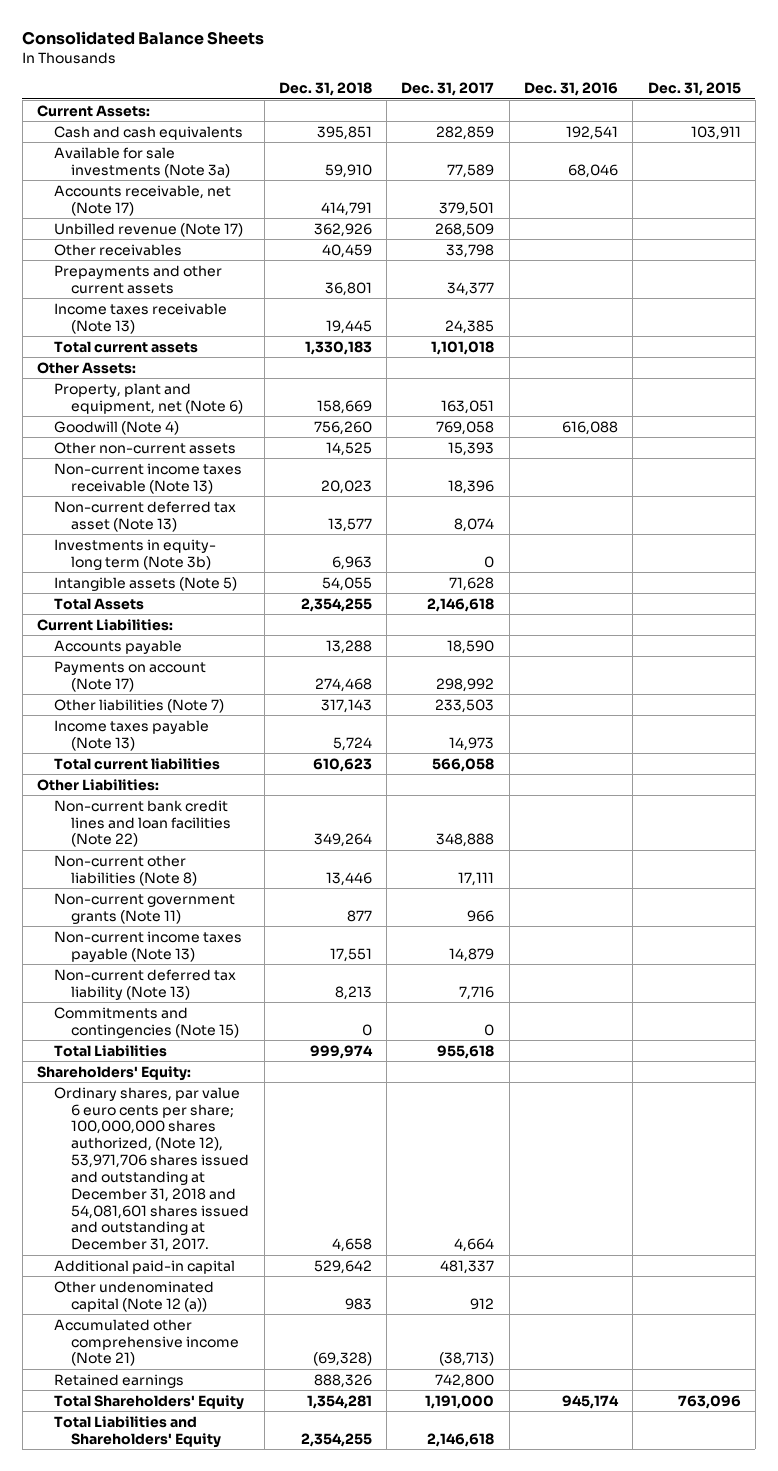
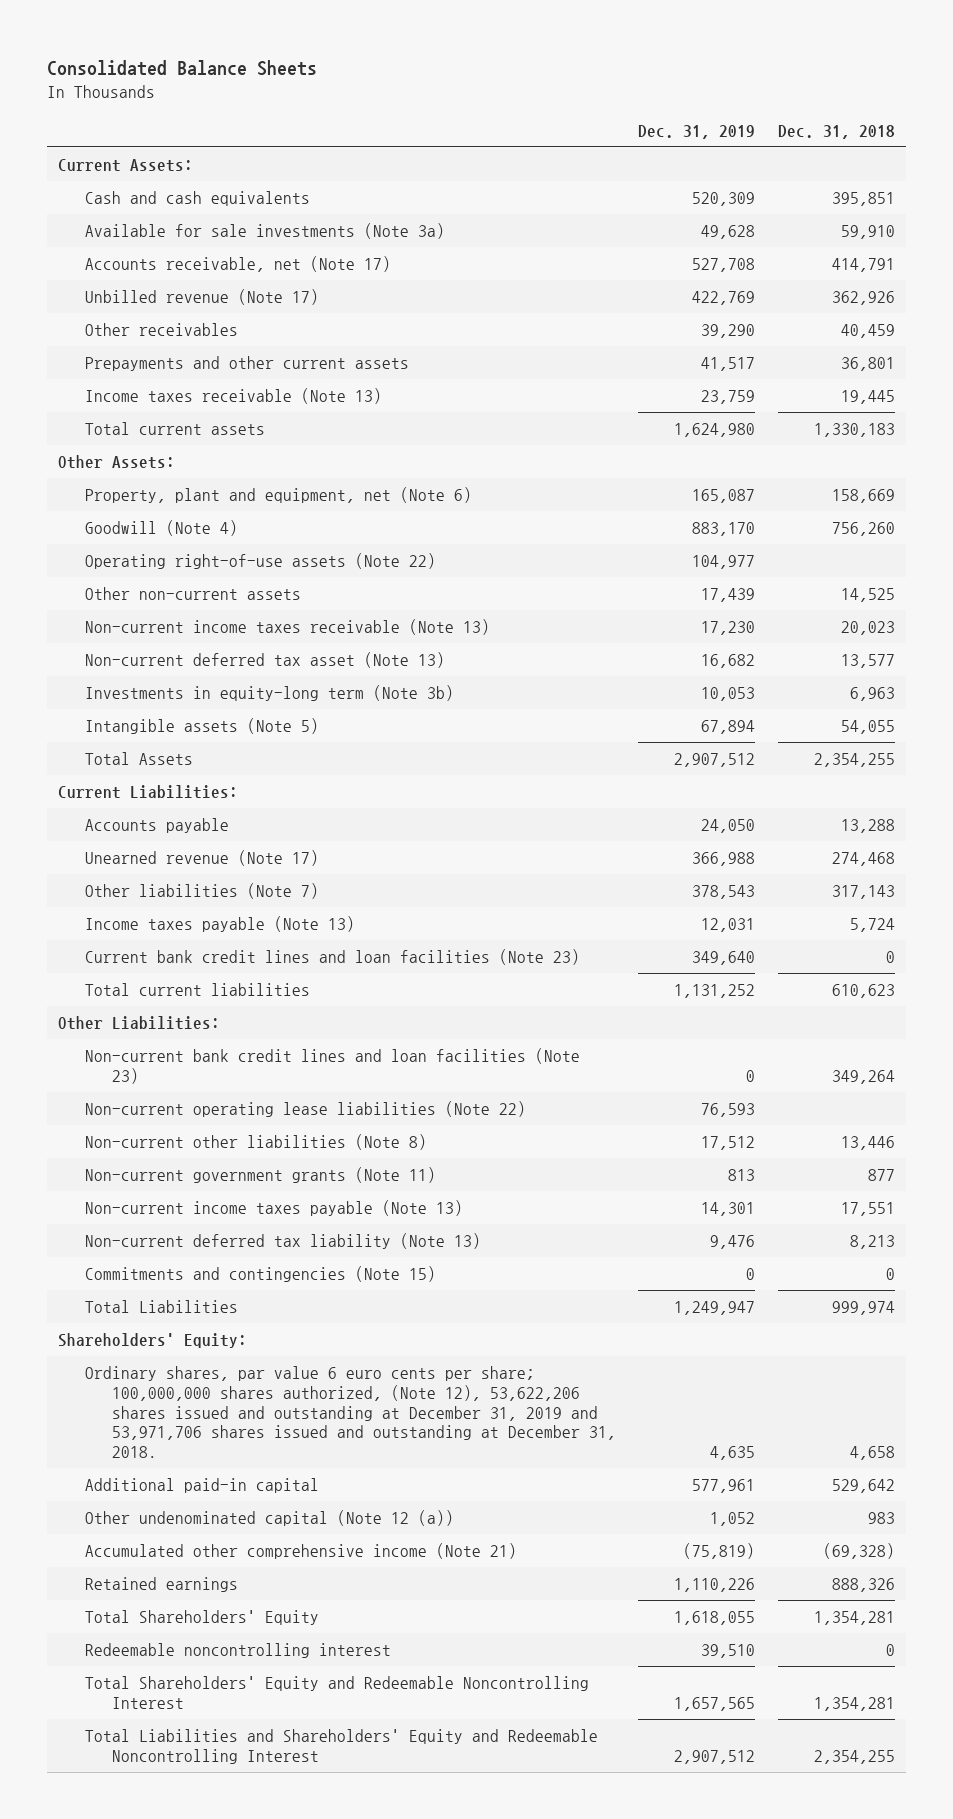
- | Dec. 31, 2018 | Dec. 31, 2017 | Dec. 31, 2016 | Dec. 31, 2015
+ | Dec. 31, 2019 | Dec. 31, 2018
+ Operating right-of-use assets (Note 22) | 104,977 |
- Investments in equity- long term (Note 3b) | 6,963 | 0 | |
+ Investments in equity-long term (Note 3b) | 10,053 | 6,963
- Payments on account (Note 17) | 274,468 | 298,992 | |
+ Unearned revenue (Note 17) | 366,988 | 274,468
+ Current bank credit lines and loan facilities (Note 23) | 349,640 | 0
- Non-current bank credit lines and loan facilities (Note 22) | 349,264 | 348,888 | |
+ Non-current bank credit lines and loan facilities (Note 23) | 0 | 349,264
+ Non-current operating lease liabilities (Note 22) | 76,593 |
- Ordinary shares, par value 6 euro cents per share; 100,000,000 shares authorized, (Note 12), 53,971,706 shares issued and outstanding at December 31, 2018 and 54,081,601 shares issued and outstanding at December 31, 2017. | 4,658 | 4,664 | |
+ Ordinary shares, par value 6 euro cents per share; 100,000,000 shares authorized, (Note 12), 53,622,206 shares issued and outstanding at December 31, 2019 and 53,971,706 shares issued and outstanding at December 31, 2018. | 4,635 | 4,658
- Total Liabilities and Shareholders' Equity | 2,354,255 | 2,146,618 | |
+ Redeemable noncontrolling interest | 39,510 | 0
+ Total Shareholders' Equity and Redeemable Noncontrolling Interest | 1,657,565 | 1,354,281
+ Total Liabilities and Shareholders' Equity and Redeemable Noncontrolling Interest | 2,907,512 | 2,354,255

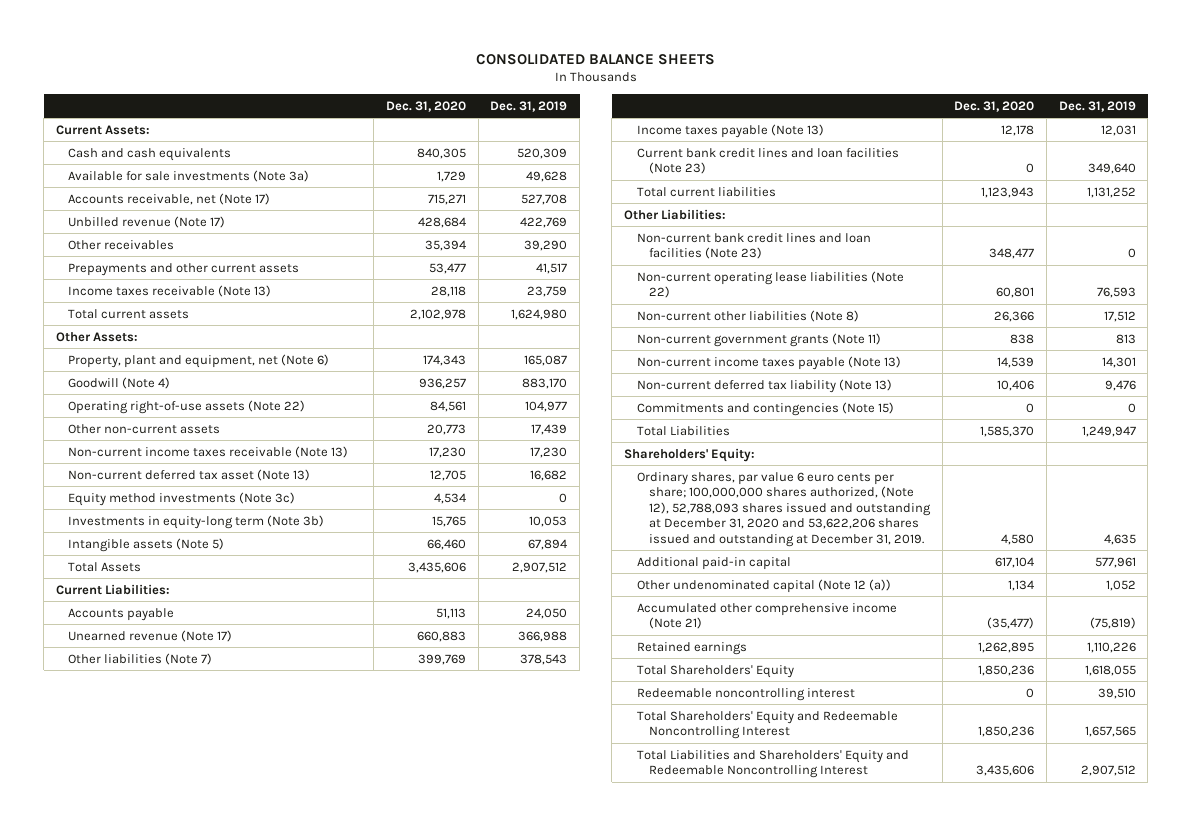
- Consolidated Balance Sheets
+ CONSOLIDATED BALANCE SHEETS
- | Dec. 31, 2019 | Dec. 31, 2018
+ | Dec. 31, 2020 | Dec. 31, 2019
+ Equity method investments (Note 3c) | 4,534 | 0
- Ordinary shares, par value 6 euro cents per share; 100,000,000 shares authorized, (Note 12), 53,622,206 shares issued and outstanding at December 31, 2019 and 53,971,706 shares issued and outstanding at December 31, 2018. | 4,635 | 4,658
+ Ordinary shares, par value 6 euro cents per share; 100,000,000 shares authorized, (Note 12), 52,788,093 shares issued and outstanding at December 31, 2020 and 53,622,206 shares issued and outstanding at December 31, 2019. | 4,580 | 4,635

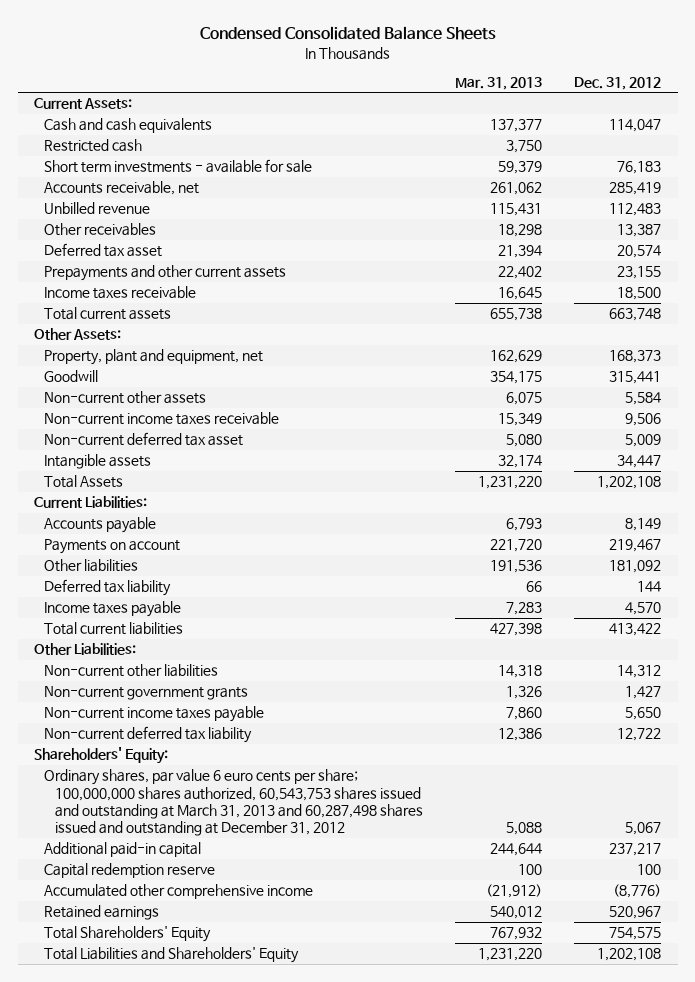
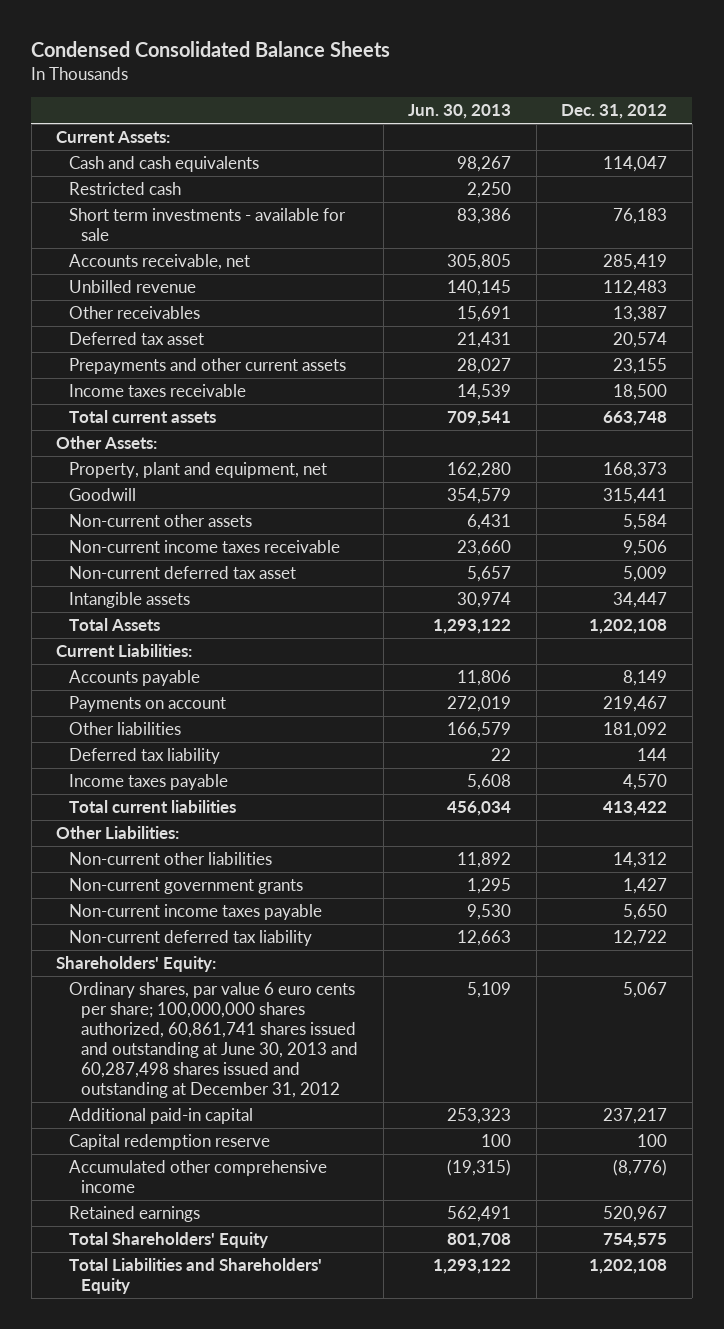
- | Mar. 31, 2013 | Dec. 31, 2012
+ | Jun. 30, 2013 | Dec. 31, 2012
- Ordinary shares, par value 6 euro cents per share; 100,000,000 shares authorized, 60,543,753 shares issued and outstanding at March 31, 2013 and 60,287,498 shares issued and outstanding at December 31, 2012 | 5,088 | 5,067
+ Ordinary shares, par value 6 euro cents per share; 100,000,000 shares authorized, 60,861,741 shares issued and outstanding at June 30, 2013 and 60,287,498 shares issued and outstanding at December 31, 2012 | 5,109 | 5,067

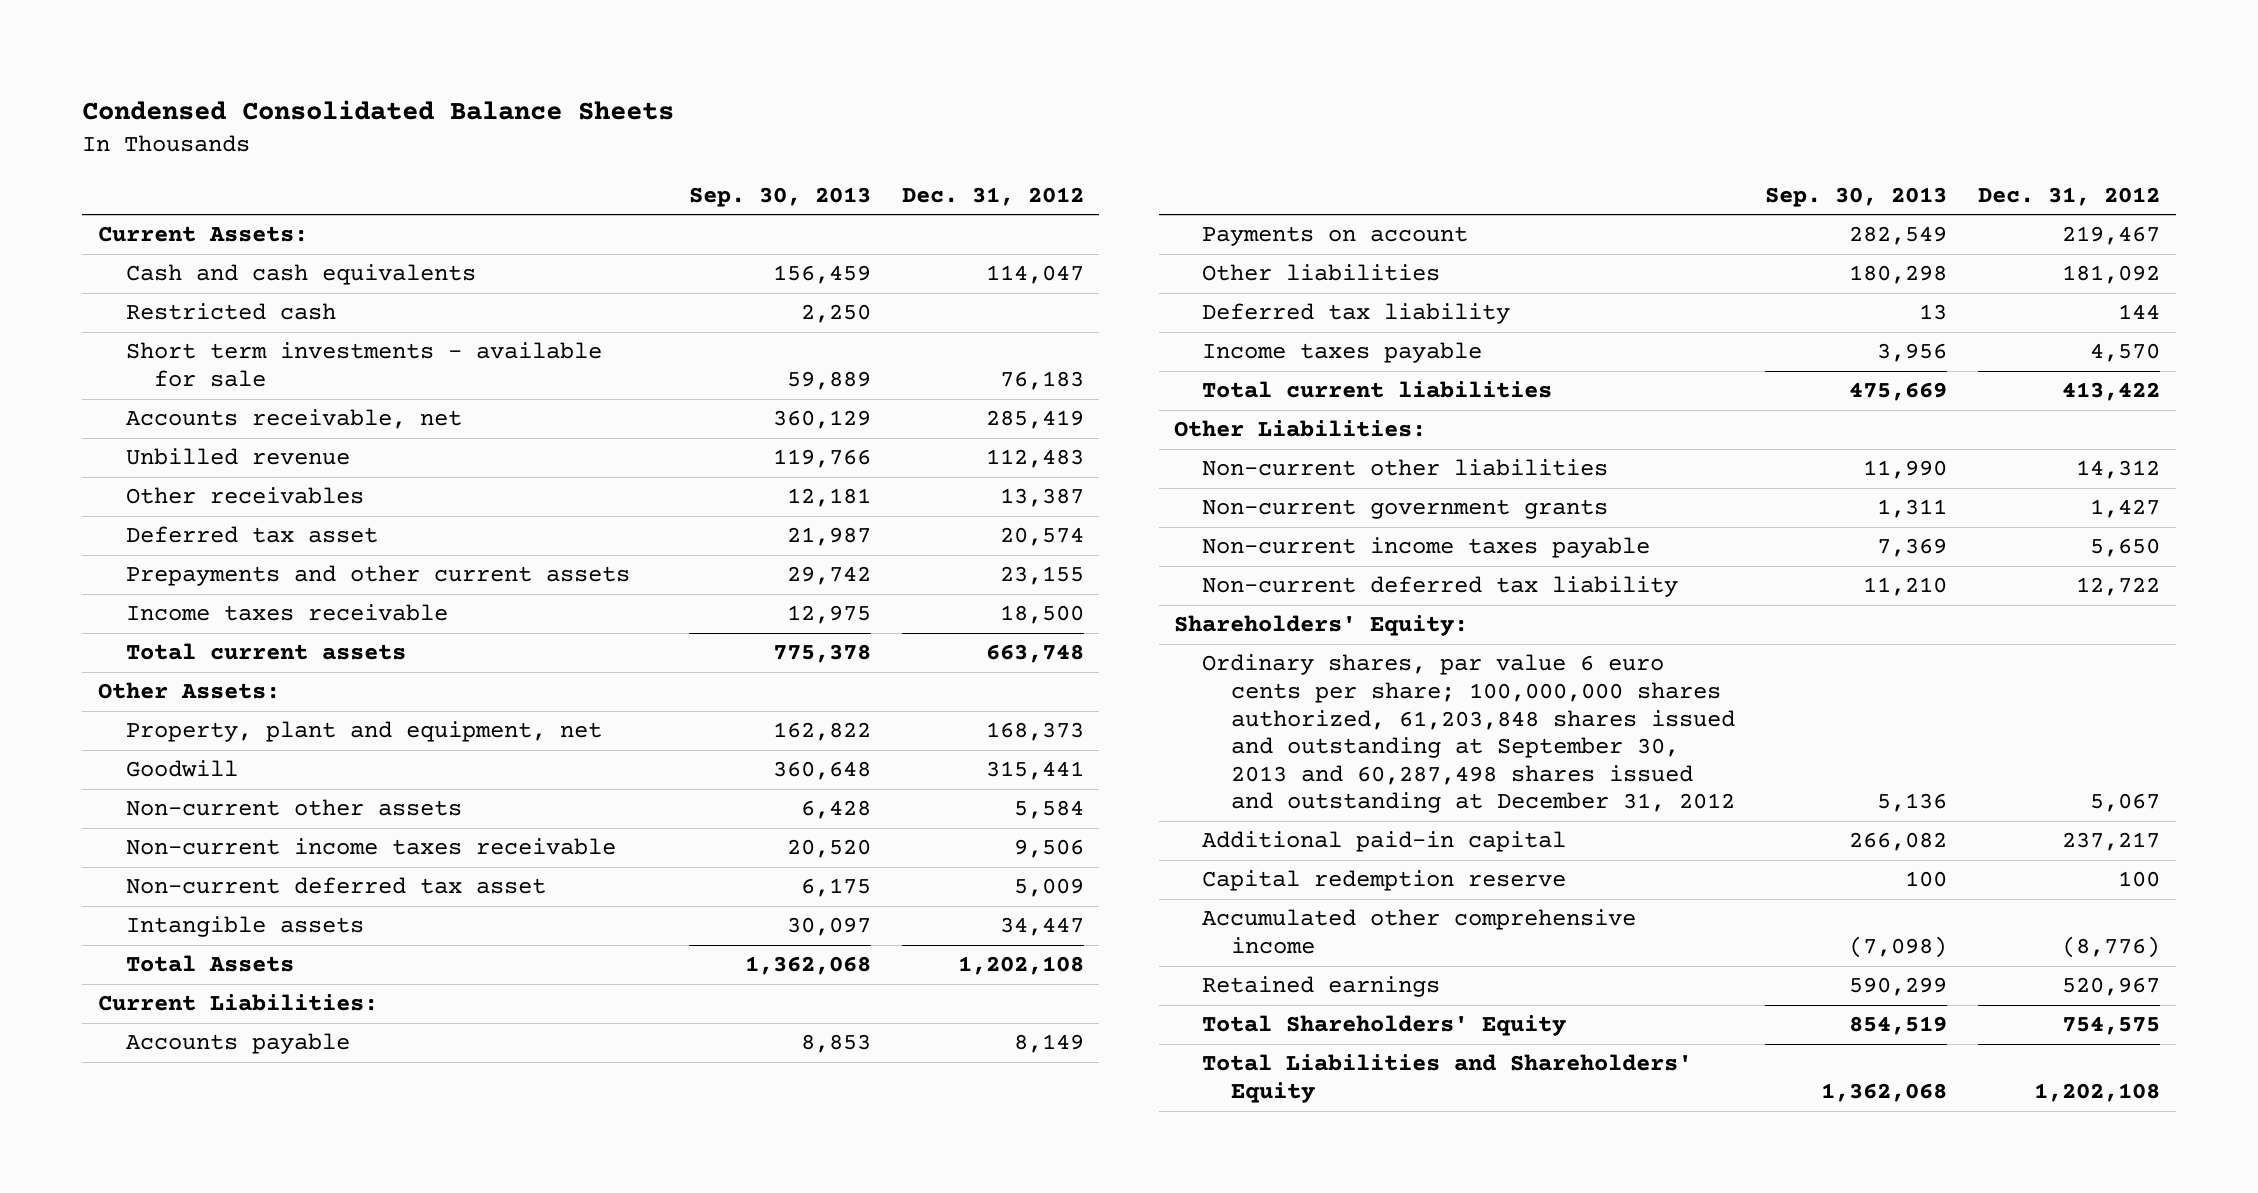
- | Jun. 30, 2013 | Dec. 31, 2012
+ | Sep. 30, 2013 | Dec. 31, 2012
- Ordinary shares, par value 6 euro cents per share; 100,000,000 shares authorized, 60,861,741 shares issued and outstanding at June 30, 2013 and 60,287,498 shares issued and outstanding at December 31, 2012 | 5,109 | 5,067
+ Ordinary shares, par value 6 euro cents per share; 100,000,000 shares authorized, 61,203,848 shares issued and outstanding at September 30, 2013 and 60,287,498 shares issued and outstanding at December 31, 2012 | 5,136 | 5,067

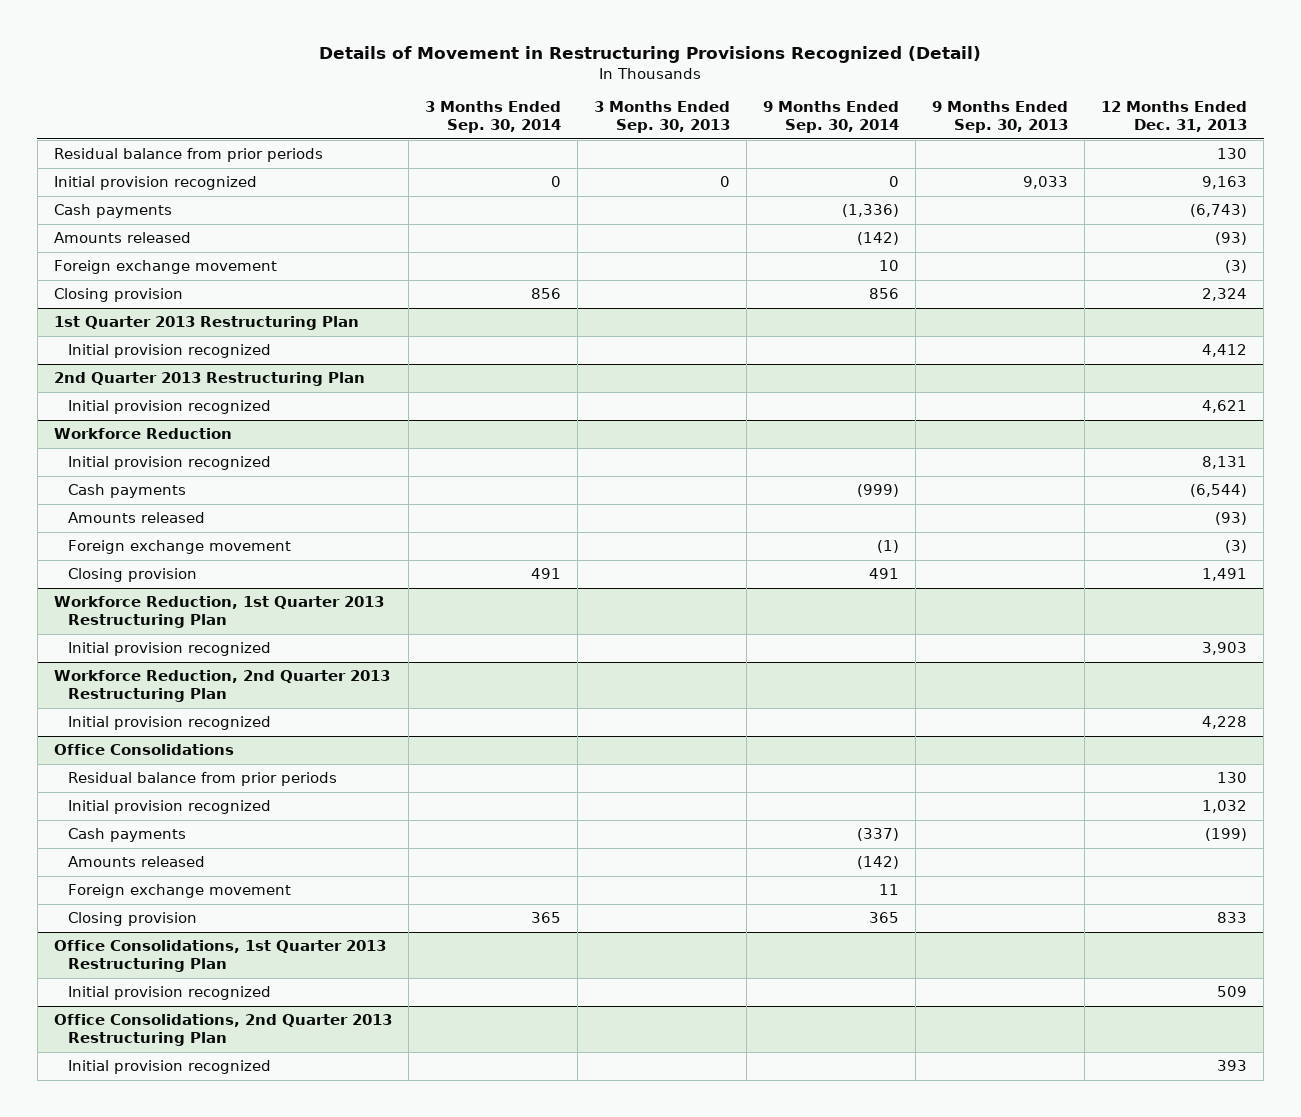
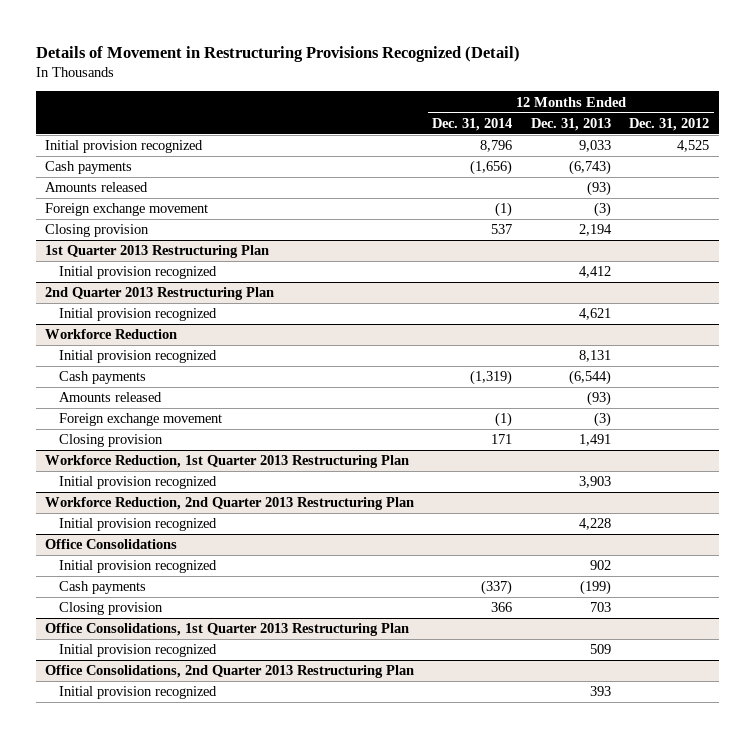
- | 3 Months Ended Sep. 30, 2014 | 3 Months Ended Sep. 30, 2013 | 9 Months Ended Sep. 30, 2014 | 9 Months Ended Sep. 30, 2013 | 12 Months Ended Dec. 31, 2013
+ | 12 Months Ended Dec. 31, 2014 | 12 Months Ended Dec. 31, 2013 | 12 Months Ended Dec. 31, 2012
- Residual balance from prior periods | | | | | 130
- Initial provision recognized | 0 | 0 | 0 | 9,033 | 9,163
+ Initial provision recognized | 8,796 | 9,033 | 4,525
- Closing provision | 856 | | 856 | | 2,324
+ Closing provision | 537 | 2,194 |
@ Office Consolidations
- Residual balance from prior periods | | | | | 130
- Initial provision recognized | | | | | 1,032
+ Initial provision recognized | | 902 |
- Amounts released | | | (142) | |
- Foreign exchange movement | | | 11 | |
- Closing provision | 365 | | 365 | | 833
+ Closing provision | 366 | 703 |

